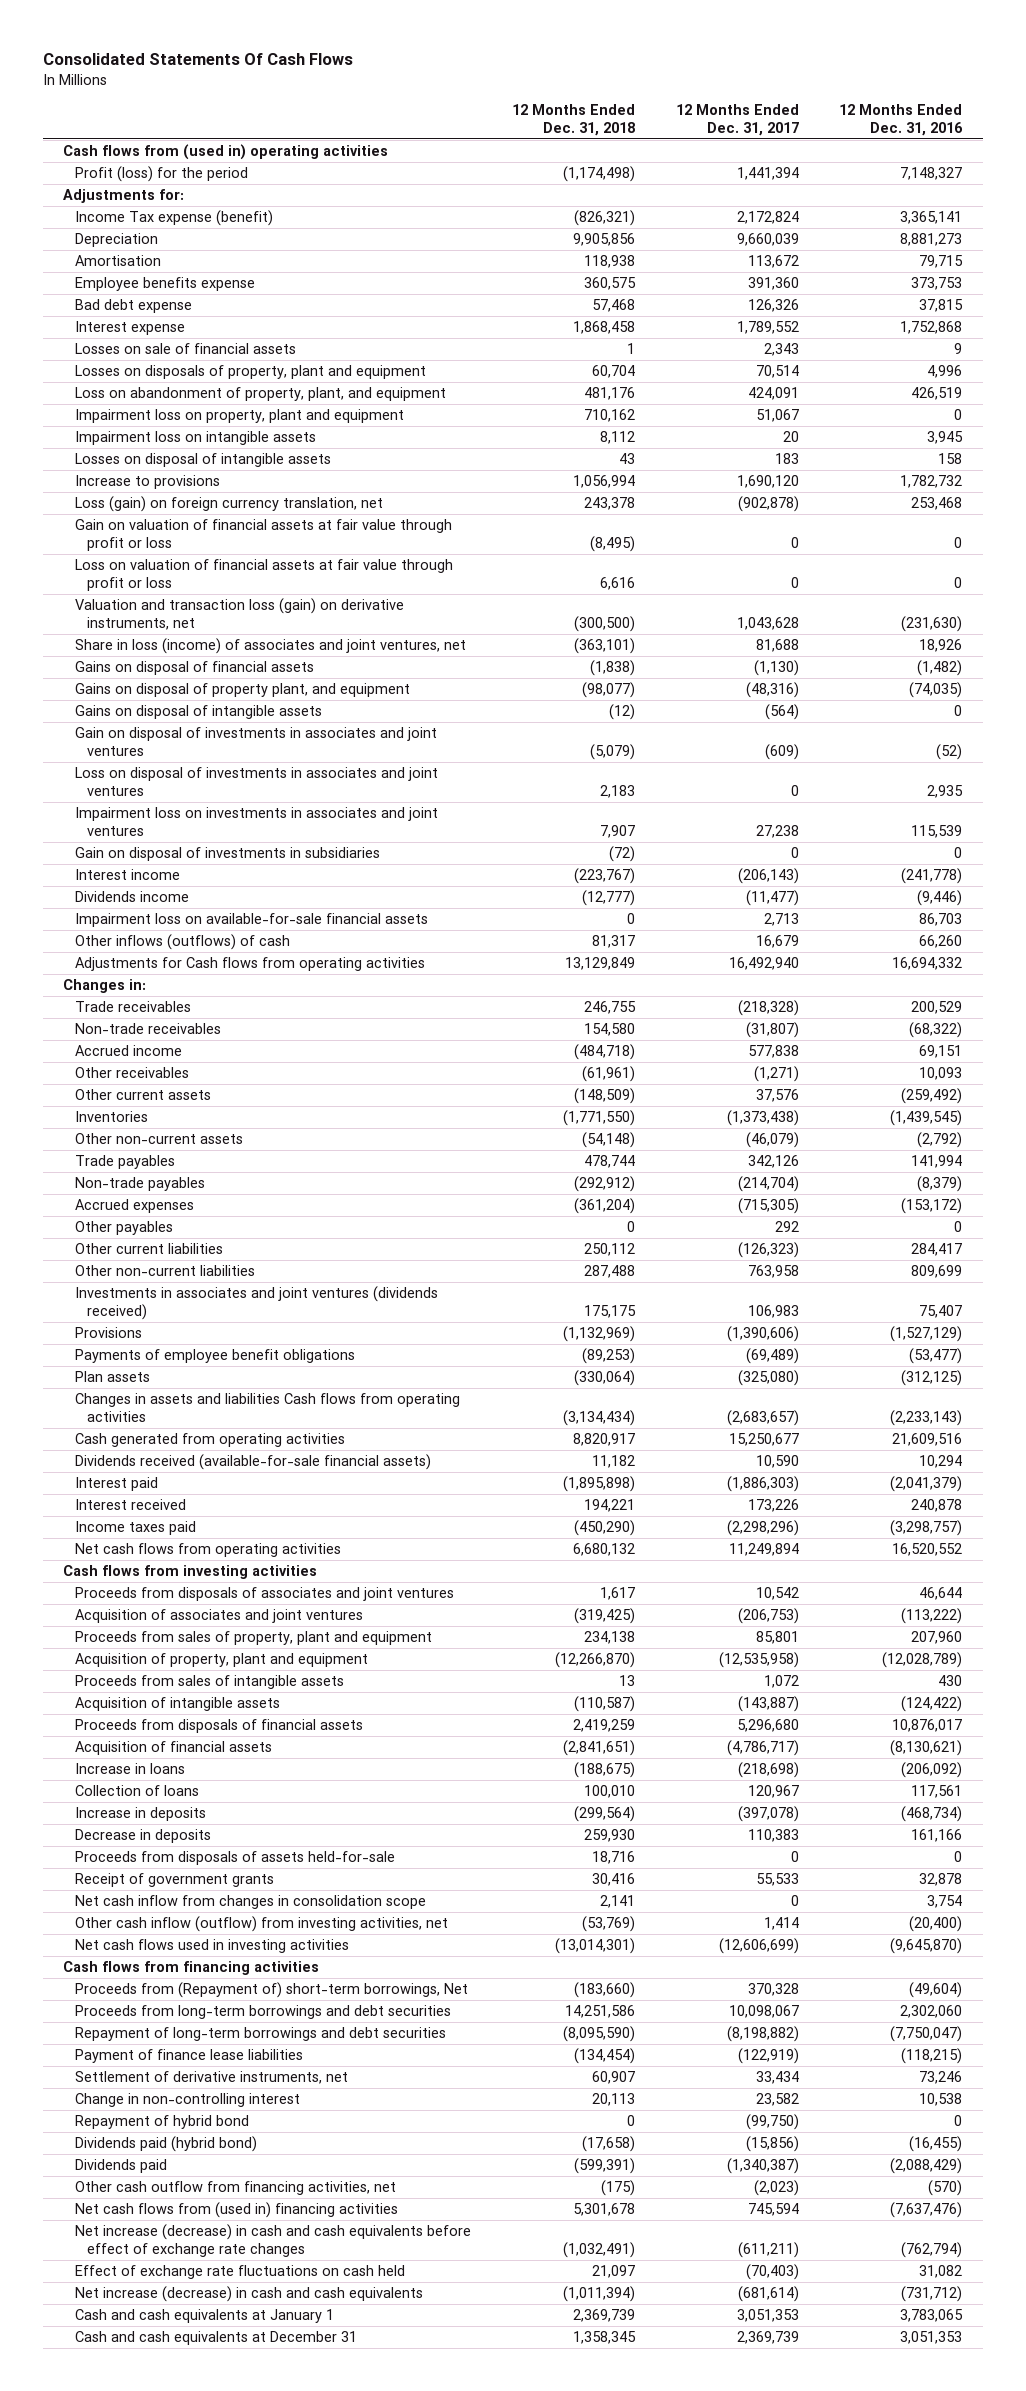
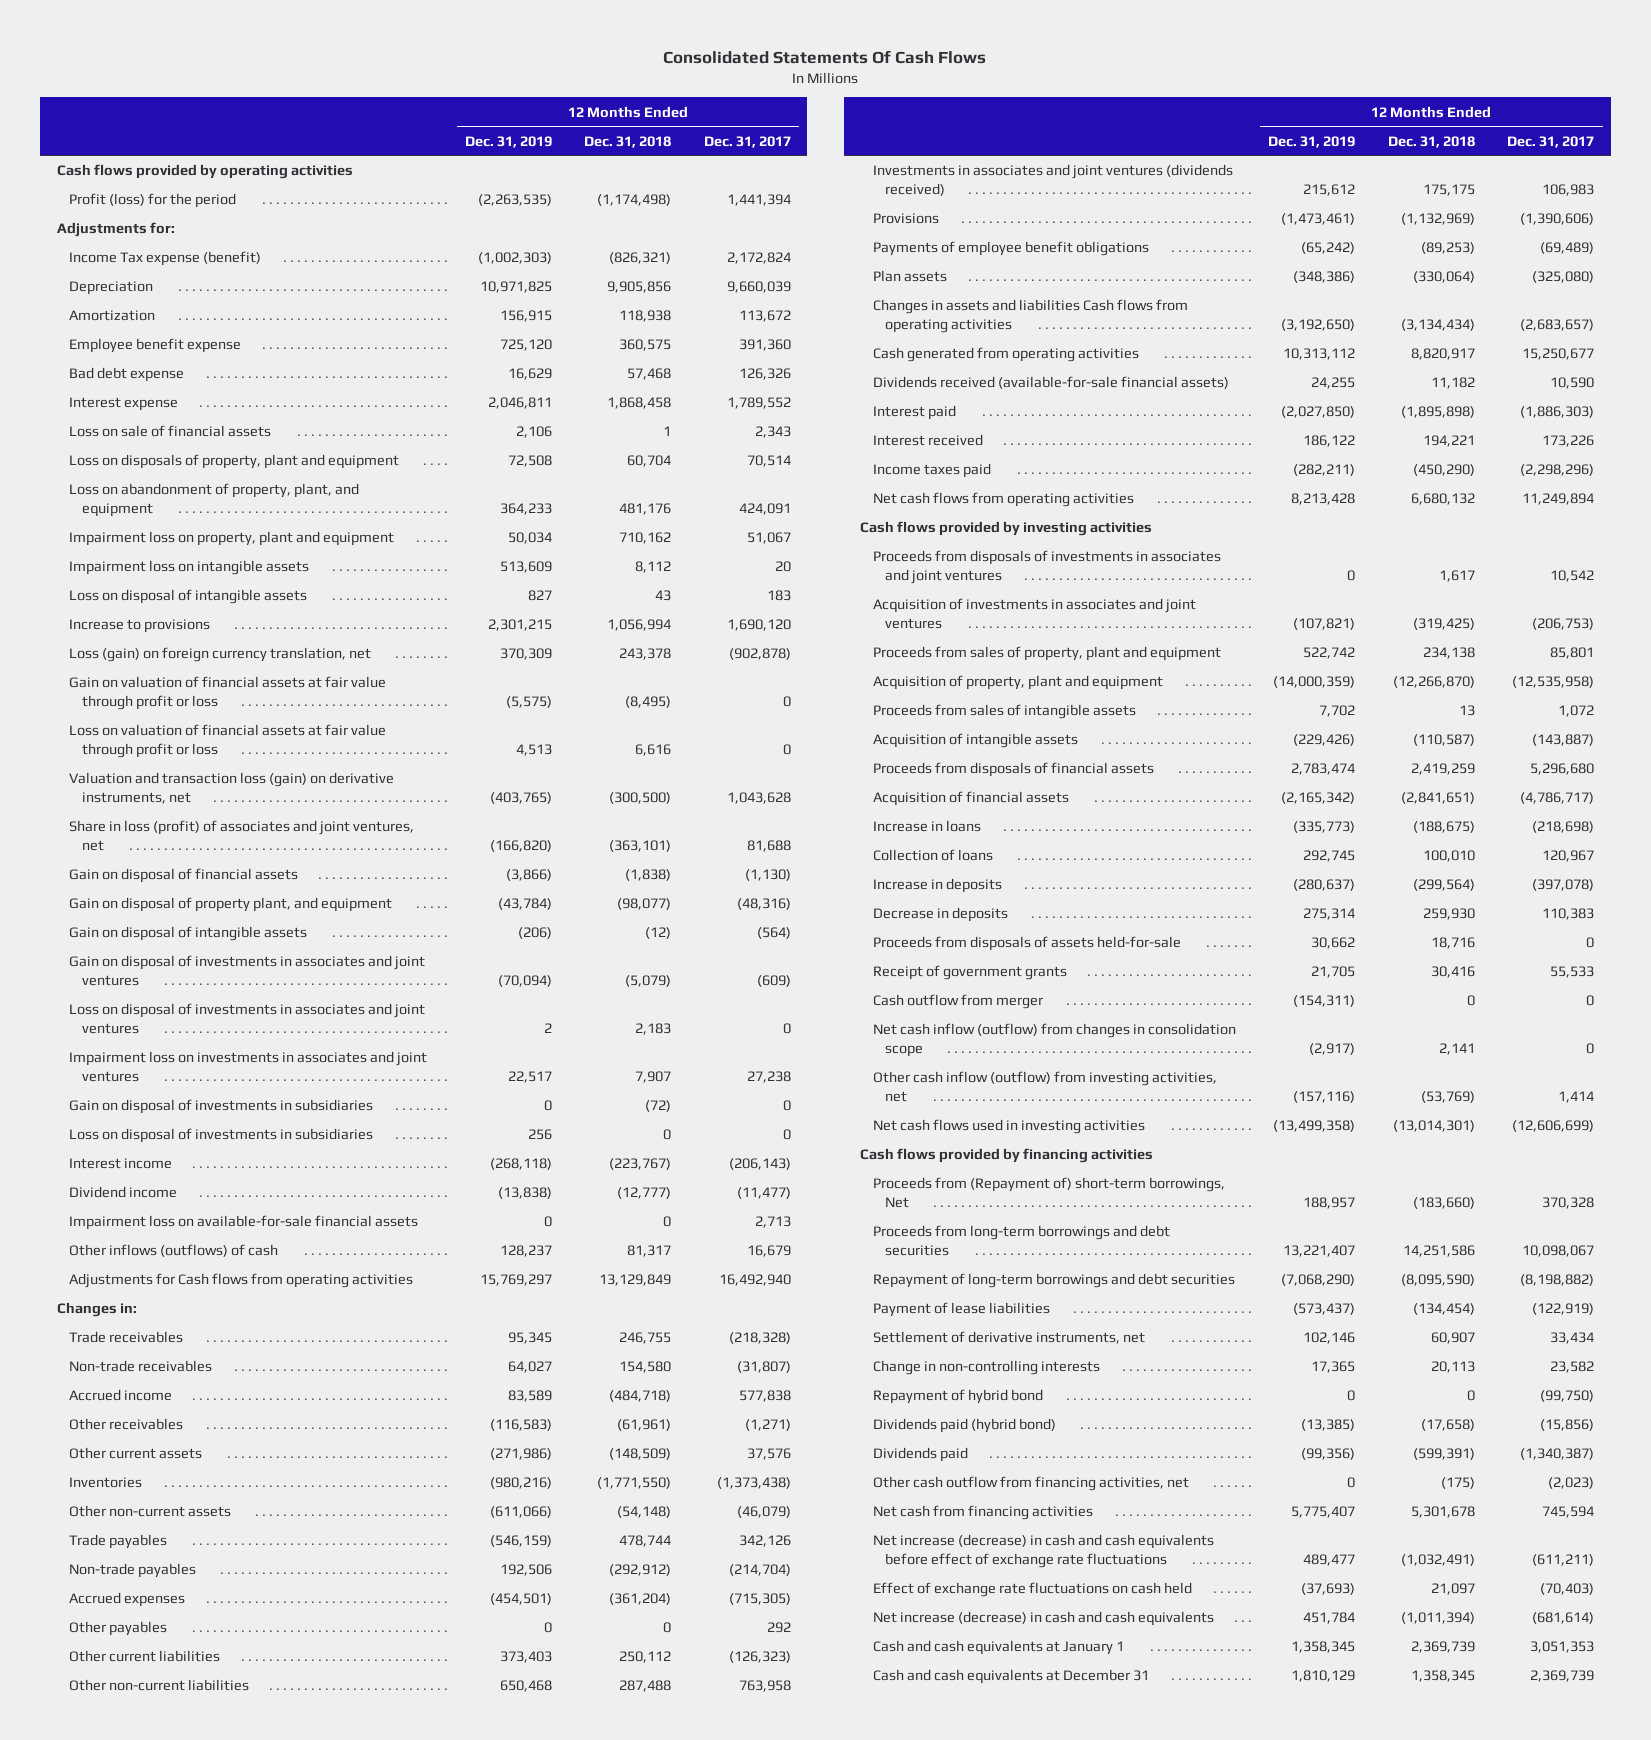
- | 12 Months Ended Dec. 31, 2018 | 12 Months Ended Dec. 31, 2017 | 12 Months Ended Dec. 31, 2016
+ | 12 Months Ended Dec. 31, 2019 | 12 Months Ended Dec. 31, 2018 | 12 Months Ended Dec. 31, 2017
- Cash flows from (used in) operating activities
+ Cash flows provided by operating activities
- Amortisation | 118,938 | 113,672 | 79,715
- Employee benefits expense | 360,575 | 391,360 | 373,753
+ Amortization | 156,915 | 118,938 | 113,672
+ Employee benefit expense | 725,120 | 360,575 | 391,360
- Losses on sale of financial assets | 1 | 2,343 | 9
- Losses on disposals of property, plant and equipment | 60,704 | 70,514 | 4,996
+ Loss on sale of financial assets | 2,106 | 1 | 2,343
+ Loss on disposals of property, plant and equipment | 72,508 | 60,704 | 70,514
- Losses on disposal of intangible assets | 43 | 183 | 158
+ Loss on disposal of intangible assets | 827 | 43 | 183
- Share in loss (income) of associates and joint ventures, net | (363,101) | 81,688 | 18,926
- Gains on disposal of financial assets | (1,838) | (1,130) | (1,482)
- Gains on disposal of property plant, and equipment | (98,077) | (48,316) | (74,035)
- Gains on disposal of intangible assets | (12) | (564) | 0
+ Share in loss (profit) of associates and joint ventures, net | (166,820) | (363,101) | 81,688
+ Gain on disposal of financial assets | (3,866) | (1,838) | (1,130)
+ Gain on disposal of property plant, and equipment | (43,784) | (98,077) | (48,316)
+ Gain on disposal of intangible assets | (206) | (12) | (564)
+ Loss on disposal of investments in subsidiaries | 256 | 0 | 0
- Dividends income | (12,777) | (11,477) | (9,446)
+ Dividend income | (13,838) | (12,777) | (11,477)
- Cash flows from investing activities
- Proceeds from disposals of associates and joint ventures | 1,617 | 10,542 | 46,644
- Acquisition of associates and joint ventures | (319,425) | (206,753) | (113,222)
+ Cash flows provided by investing activities
+ Proceeds from disposals of investments in associates and joint ventures | 0 | 1,617 | 10,542
+ Acquisition of investments in associates and joint ventures | (107,821) | (319,425) | (206,753)
- Net cash inflow from changes in consolidation scope | 2,141 | 0 | 3,754
+ Cash outflow from merger | (154,311) | 0 | 0
+ Net cash inflow (outflow) from changes in consolidation scope | (2,917) | 2,141 | 0
- Cash flows from financing activities
+ Cash flows provided by financing activities
- Payment of finance lease liabilities | (134,454) | (122,919) | (118,215)
+ Payment of lease liabilities | (573,437) | (134,454) | (122,919)
- Change in non-controlling interest | 20,113 | 23,582 | 10,538
+ Change in non-controlling interests | 17,365 | 20,113 | 23,582
- Net cash flows from (used in) financing activities | 5,301,678 | 745,594 | (7,637,476)
- Net increase (decrease) in cash and cash equivalents before effect of exchange rate changes | (1,032,491) | (611,211) | (762,794)
+ Net cash from financing activities | 5,775,407 | 5,301,678 | 745,594
+ Net increase (decrease) in cash and cash equivalents before effect of exchange rate fluctuations | 489,477 | (1,032,491) | (611,211)

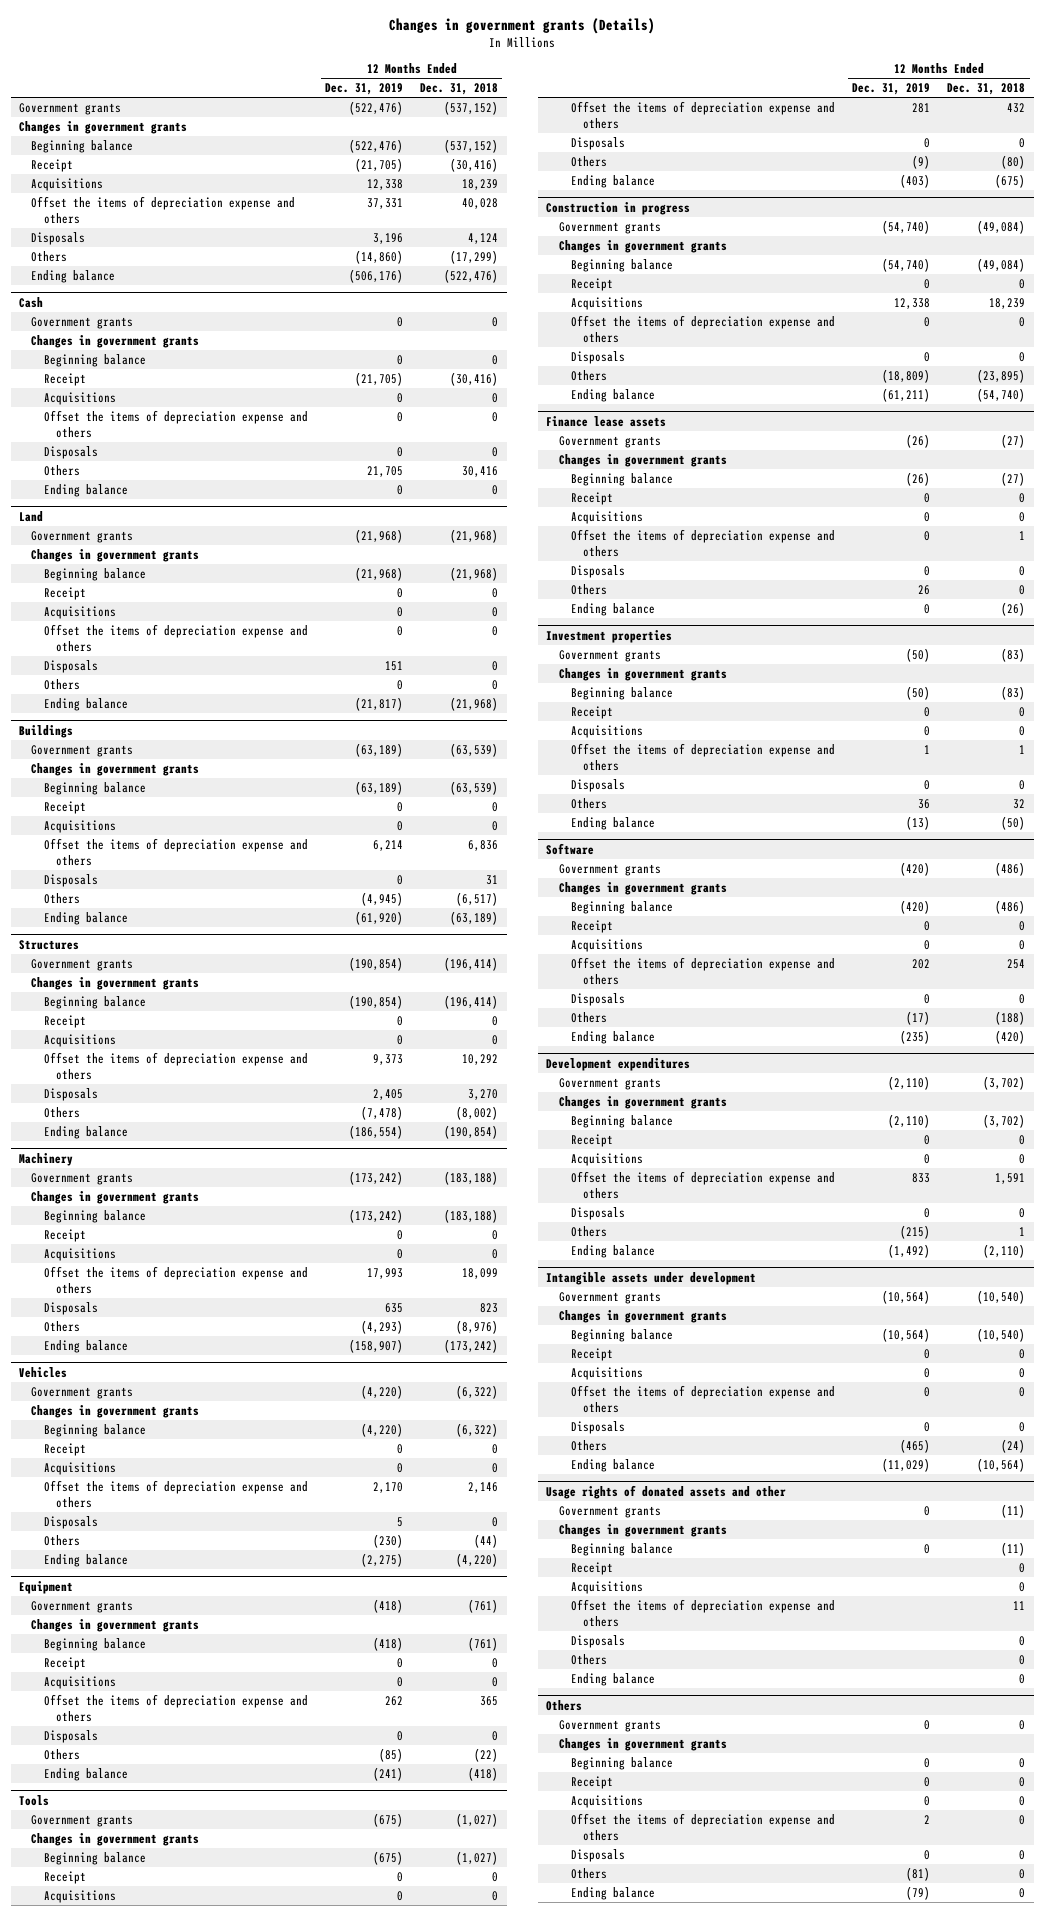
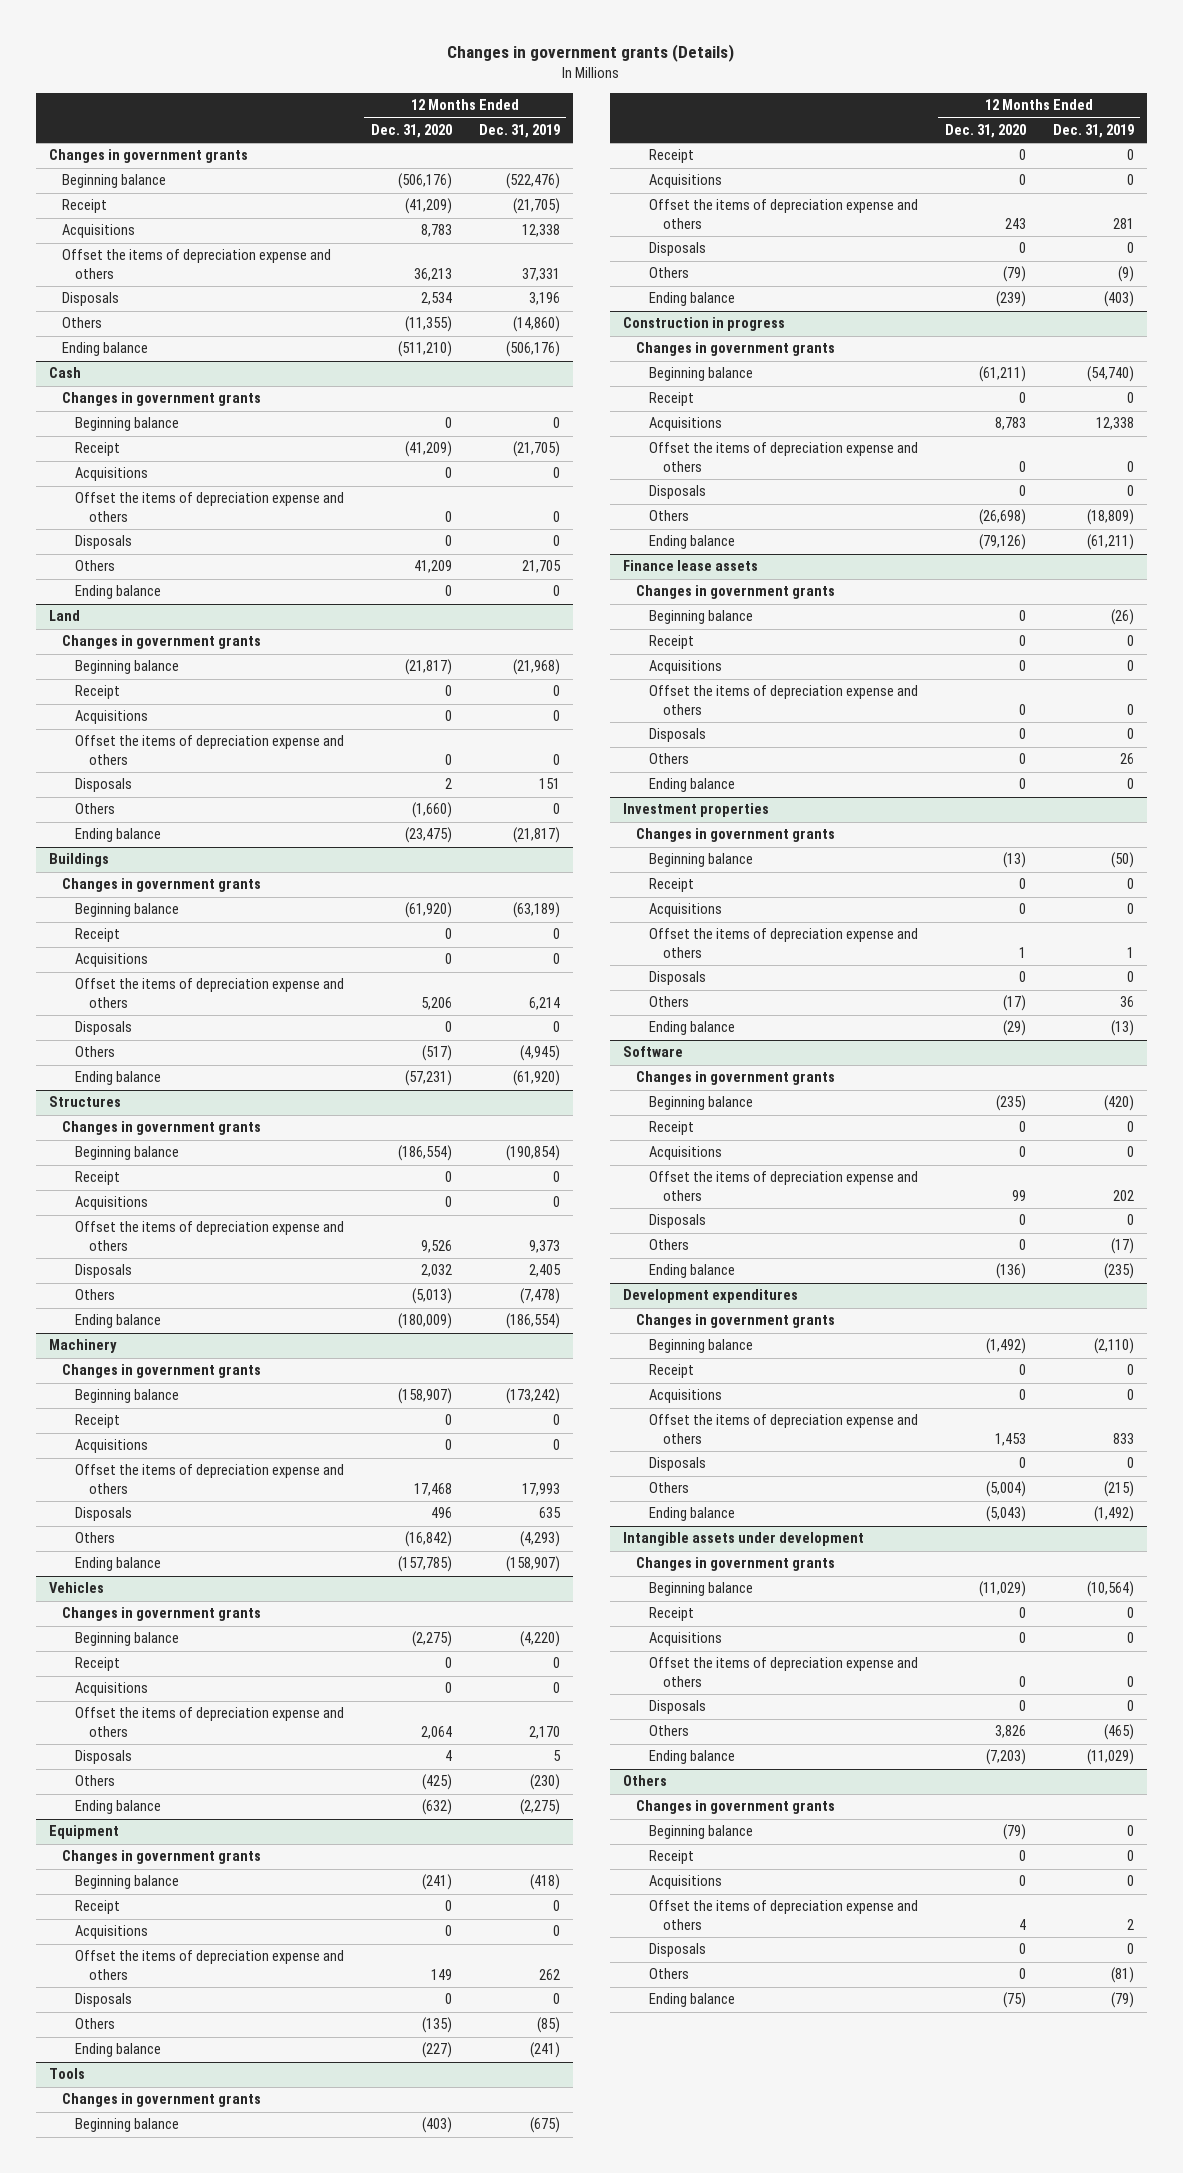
- | 12 Months Ended Dec. 31, 2019 | 12 Months Ended Dec. 31, 2018
+ | 12 Months Ended Dec. 31, 2020 | 12 Months Ended Dec. 31, 2019
- Government grants | (522,476) | (537,152)
@ Cash
- Government grants | 0 | 0
@ Land
- Government grants | (21,968) | (21,968)
@ Buildings
- Government grants | (63,189) | (63,539)
@ Structures
- Government grants | (190,854) | (196,414)
@ Machinery
- Government grants | (173,242) | (183,188)
@ Vehicles
- Government grants | (4,220) | (6,322)
@ Equipment
- Government grants | (418) | (761)
@ Tools
- Government grants | (675) | (1,027)
@ Construction in progress
- Government grants | (54,740) | (49,084)
@ Finance lease assets
- Government grants | (26) | (27)
@ Investment properties
- Government grants | (50) | (83)
@ Software
- Government grants | (420) | (486)
@ Development expenditures
- Government grants | (2,110) | (3,702)
@ Intangible assets under development
- Government grants | (10,564) | (10,540)
- Usage rights of donated assets and other
- Government grants | 0 | (11)
- Changes in government grants
- Beginning balance | 0 | (11)
- Receipt | | 0
- Acquisitions | | 0
- Offset the items of depreciation expense and others | | 11
- Disposals | | 0
- Others | | 0
- Ending balance | | 0
@ Others
- Government grants | 0 | 0

